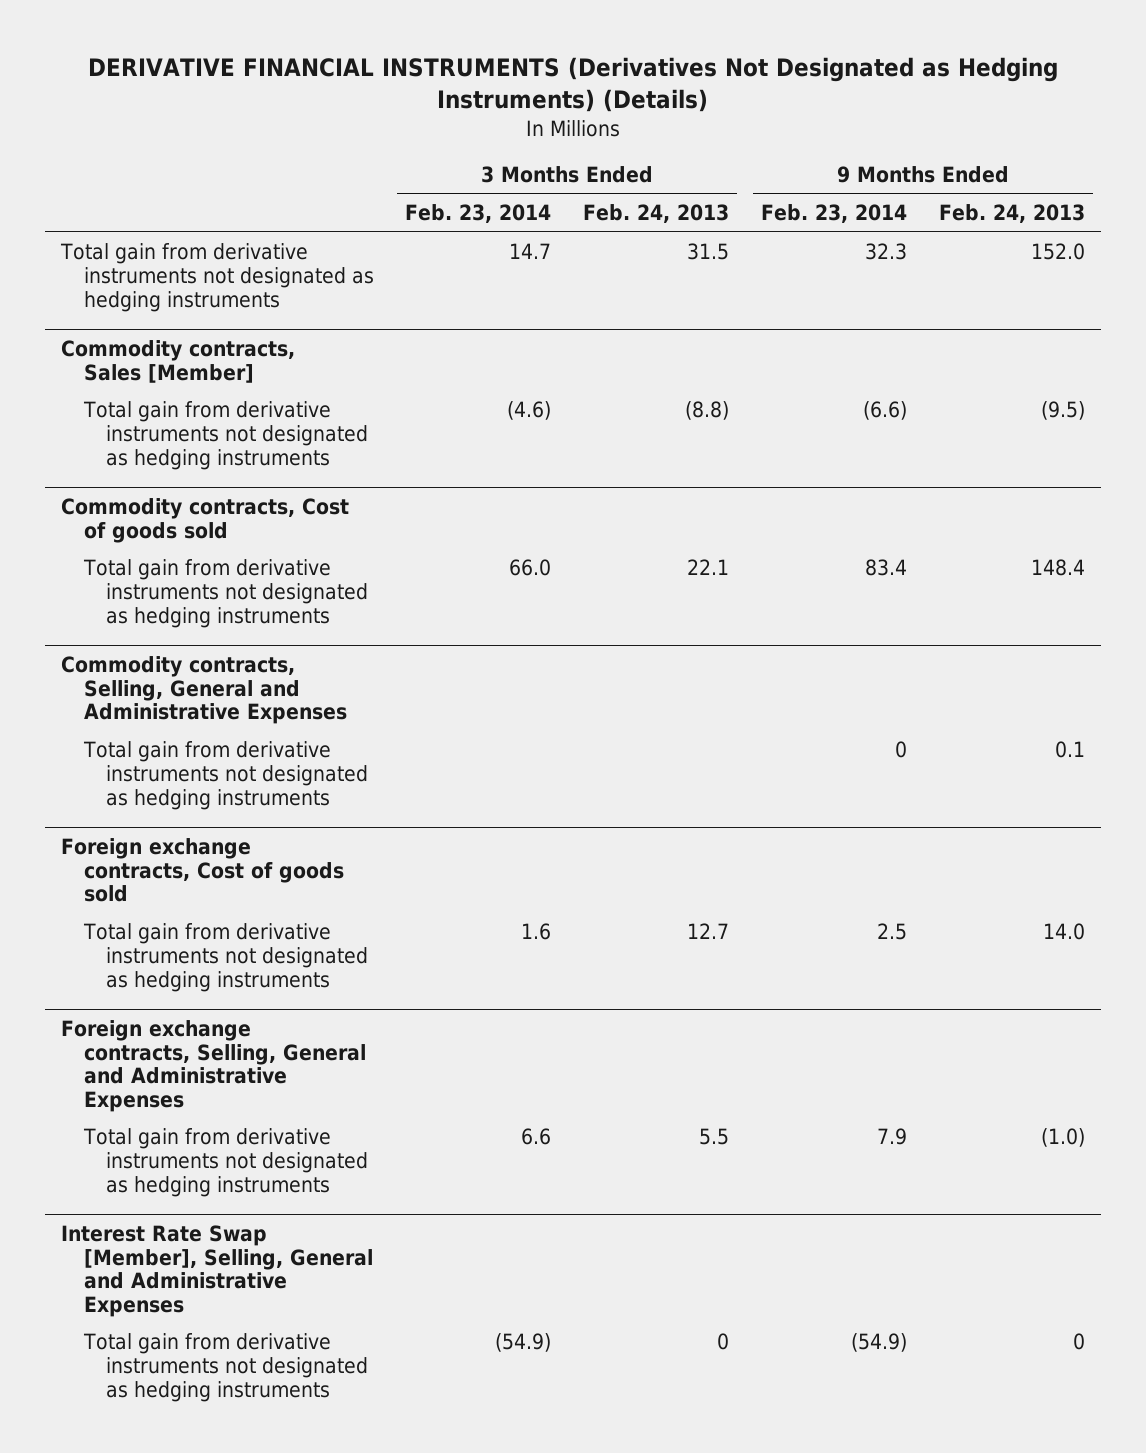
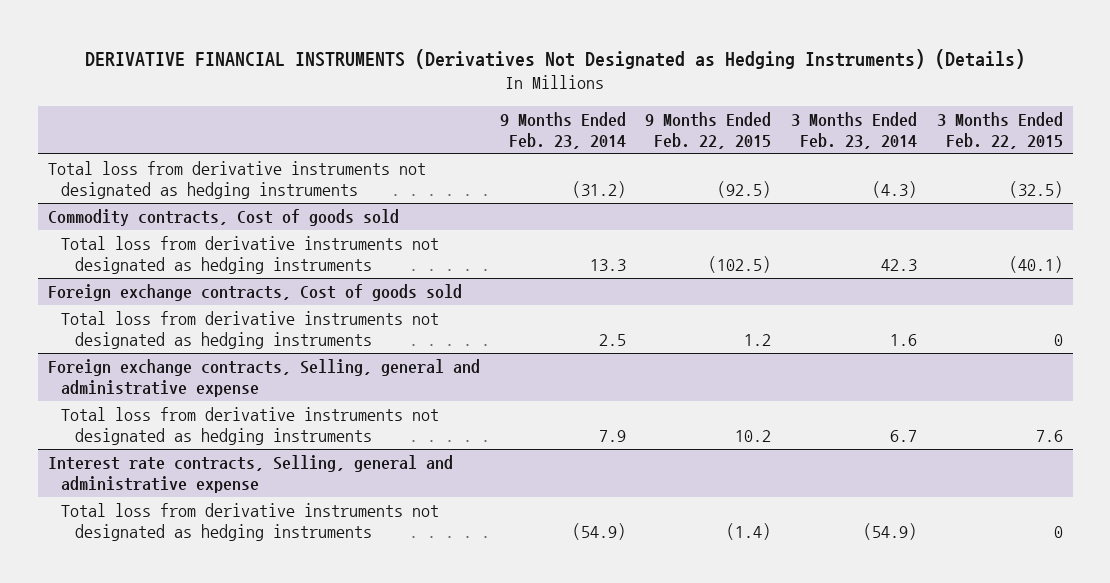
- | 3 Months Ended Feb. 23, 2014 | 3 Months Ended Feb. 24, 2013 | 9 Months Ended Feb. 23, 2014 | 9 Months Ended Feb. 24, 2013
+ | 9 Months Ended Feb. 23, 2014 | 9 Months Ended Feb. 22, 2015 | 3 Months Ended Feb. 23, 2014 | 3 Months Ended Feb. 22, 2015
- Total gain from derivative instruments not designated as hedging instruments | 14.7 | 31.5 | 32.3 | 152.0
- Commodity contracts, Sales [Member]
- Total gain from derivative instruments not designated as hedging instruments | (4.6) | (8.8) | (6.6) | (9.5)
+ Total loss from derivative instruments not designated as hedging instruments | (31.2) | (92.5) | (4.3) | (32.5)
@ Commodity contracts, Cost of goods sold
- Total gain from derivative instruments not designated as hedging instruments | 66.0 | 22.1 | 83.4 | 148.4
- Commodity contracts, Selling, General and Administrative Expenses
- Total gain from derivative instruments not designated as hedging instruments | | | 0 | 0.1
@ Commodity contracts, Cost of goods sold
+ Total loss from derivative instruments not designated as hedging instruments | 13.3 | (102.5) | 42.3 | (40.1)
@ Foreign exchange contracts, Cost of goods sold
- Total gain from derivative instruments not designated as hedging instruments | 1.6 | 12.7 | 2.5 | 14.0
- Foreign exchange contracts, Selling, General and Administrative Expenses
- Total gain from derivative instruments not designated as hedging instruments | 6.6 | 5.5 | 7.9 | (1.0)
- Interest Rate Swap [Member], Selling, General and Administrative Expenses
- Total gain from derivative instruments not designated as hedging instruments | (54.9) | 0 | (54.9) | 0
@ Foreign exchange contracts, Cost of goods sold
+ Total loss from derivative instruments not designated as hedging instruments | 2.5 | 1.2 | 1.6 | 0
+ Foreign exchange contracts, Selling, general and administrative expense
+ Total loss from derivative instruments not designated as hedging instruments | 7.9 | 10.2 | 6.7 | 7.6
+ Interest rate contracts, Selling, general and administrative expense
+ Total loss from derivative instruments not designated as hedging instruments | (54.9) | (1.4) | (54.9) | 0

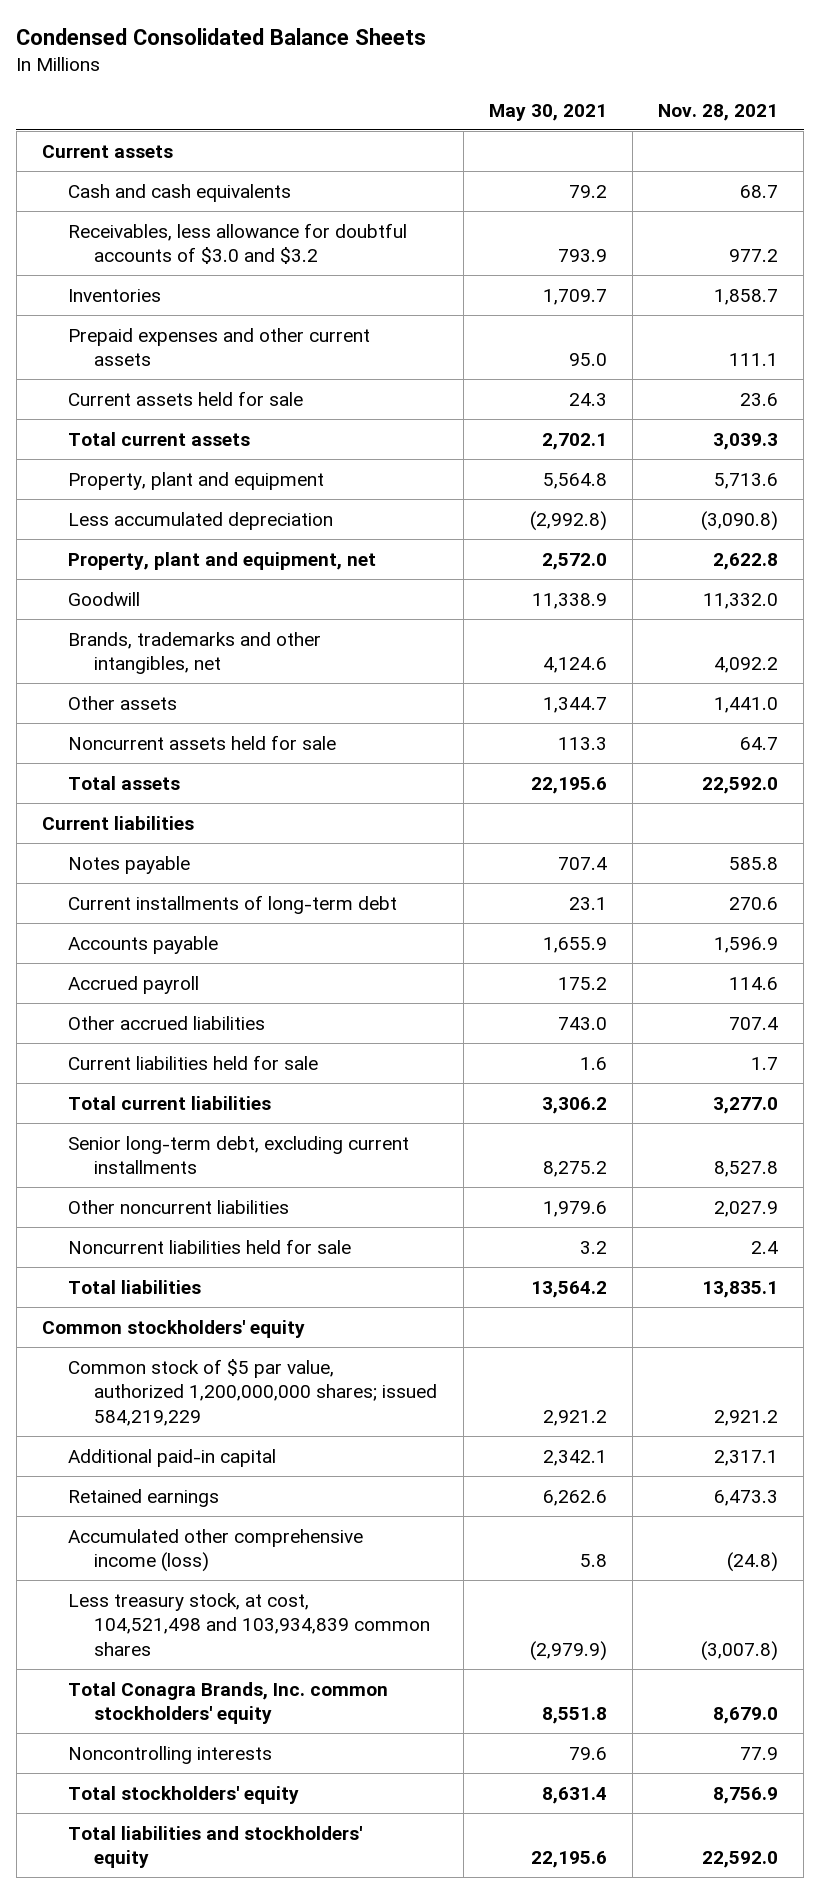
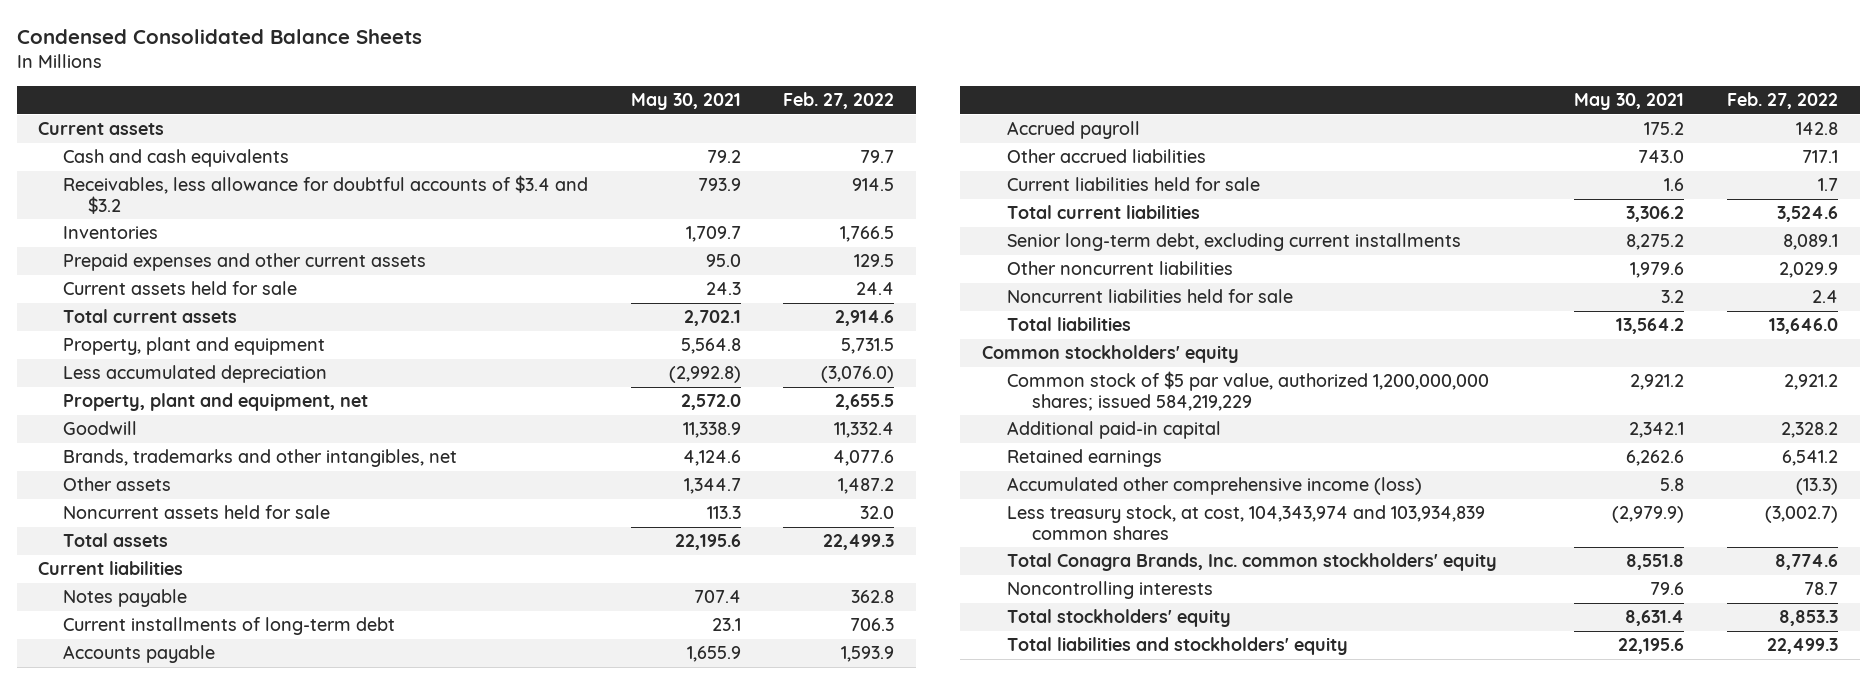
- | May 30, 2021 | Nov. 28, 2021
+ | May 30, 2021 | Feb. 27, 2022
- Receivables, less allowance for doubtful accounts of $3.0 and $3.2 | 793.9 | 977.2
+ Receivables, less allowance for doubtful accounts of $3.4 and $3.2 | 793.9 | 914.5
- Less treasury stock, at cost, 104,521,498 and 103,934,839 common shares | (2,979.9) | (3,007.8)
+ Less treasury stock, at cost, 104,343,974 and 103,934,839 common shares | (2,979.9) | (3,002.7)

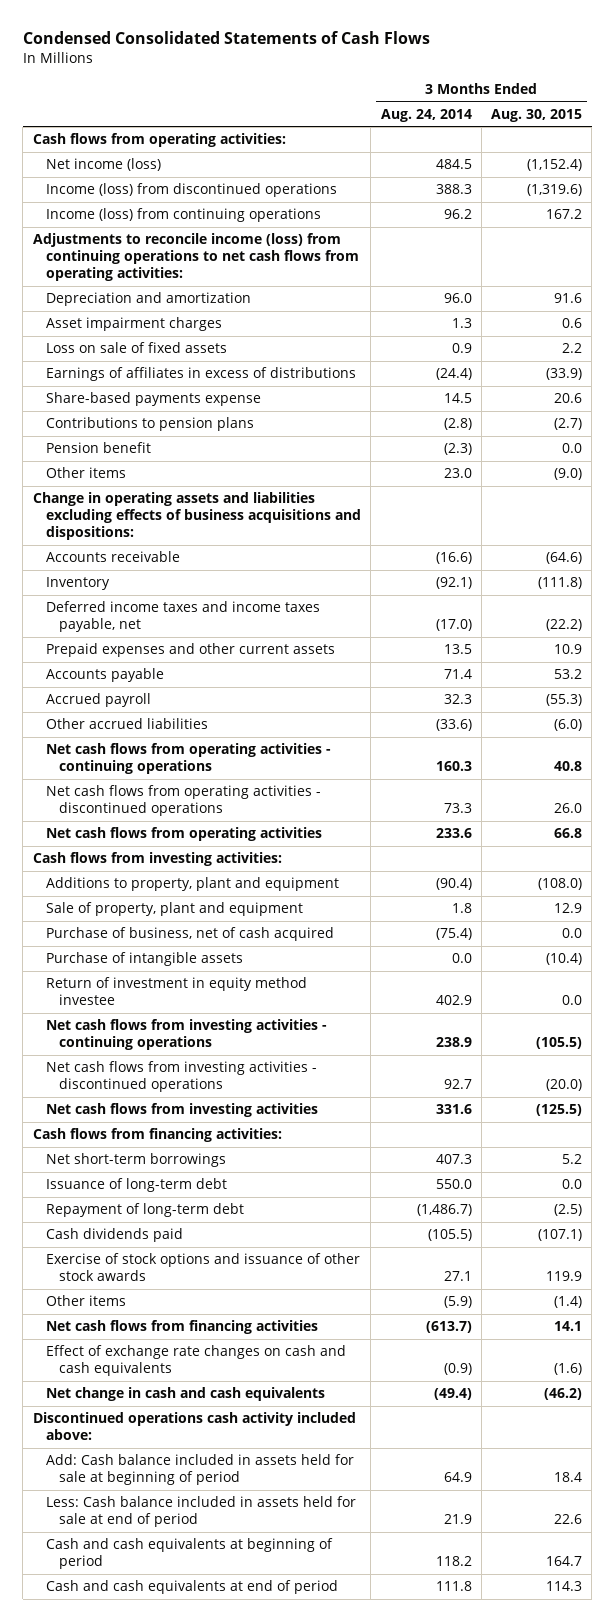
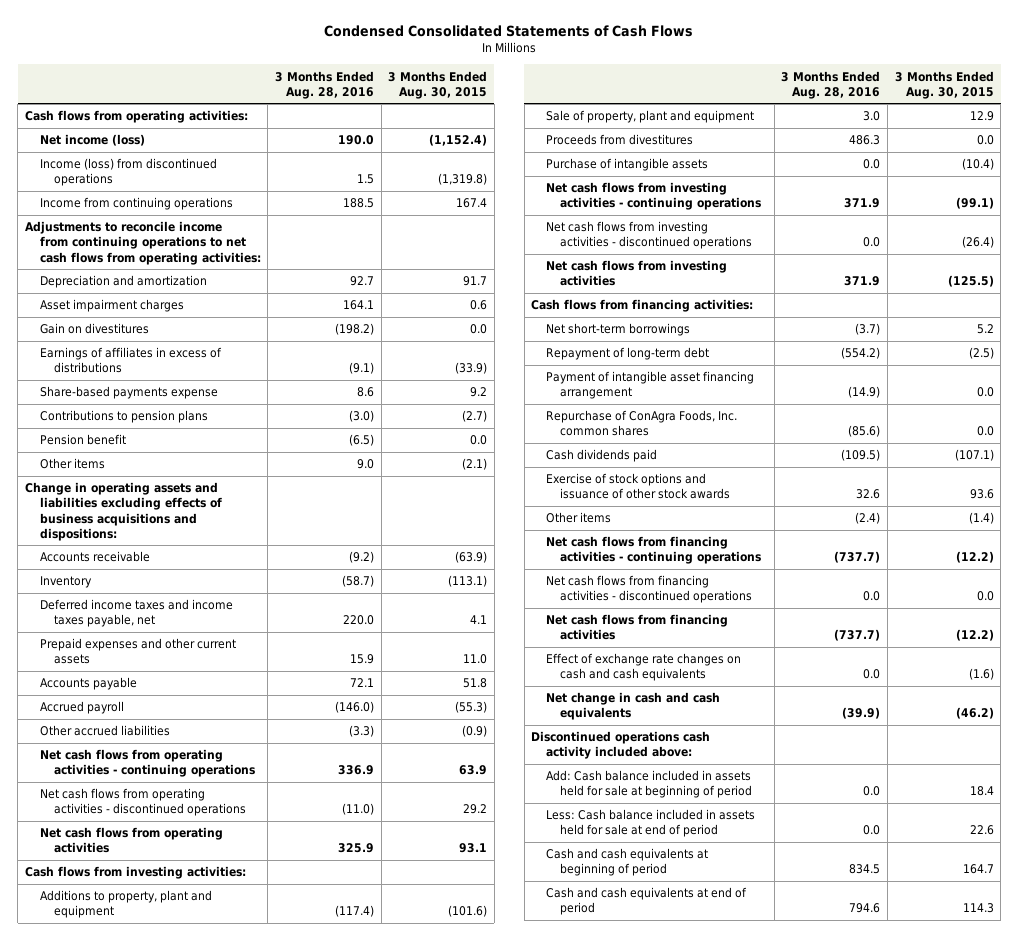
- | 3 Months Ended Aug. 24, 2014 | 3 Months Ended Aug. 30, 2015
+ | 3 Months Ended Aug. 28, 2016 | 3 Months Ended Aug. 30, 2015
- Income (loss) from discontinued operations | 388.3 | (1,319.6)
- Income (loss) from continuing operations | 96.2 | 167.2
- Adjustments to reconcile income (loss) from continuing operations to net cash flows from operating activities:
- Depreciation and amortization | 96.0 | 91.6
+ Income (loss) from discontinued operations | 1.5 | (1,319.8)
+ Income from continuing operations | 188.5 | 167.4
+ Adjustments to reconcile income from continuing operations to net cash flows from operating activities:
+ Depreciation and amortization | 92.7 | 91.7
- Loss on sale of fixed assets | 0.9 | 2.2
+ Gain on divestitures | (198.2) | 0.0
- Share-based payments expense | 14.5 | 20.6
+ Share-based payments expense | 8.6 | 9.2
- Other items | 23.0 | (9.0)
+ Other items | 9.0 | (2.1)
- Accounts receivable | (16.6) | (64.6)
- Inventory | (92.1) | (111.8)
- Deferred income taxes and income taxes payable, net | (17.0) | (22.2)
- Prepaid expenses and other current assets | 13.5 | 10.9
- Accounts payable | 71.4 | 53.2
+ Accounts receivable | (9.2) | (63.9)
+ Inventory | (58.7) | (113.1)
+ Deferred income taxes and income taxes payable, net | 220.0 | 4.1
+ Prepaid expenses and other current assets | 15.9 | 11.0
+ Accounts payable | 72.1 | 51.8
- Other accrued liabilities | (33.6) | (6.0)
- Net cash flows from operating activities - continuing operations | 160.3 | 40.8
- Net cash flows from operating activities - discontinued operations | 73.3 | 26.0
- Net cash flows from operating activities | 233.6 | 66.8
+ Other accrued liabilities | (3.3) | (0.9)
+ Net cash flows from operating activities - continuing operations | 336.9 | 63.9
+ Net cash flows from operating activities - discontinued operations | (11.0) | 29.2
+ Net cash flows from operating activities | 325.9 | 93.1
- Additions to property, plant and equipment | (90.4) | (108.0)
+ Additions to property, plant and equipment | (117.4) | (101.6)
- Purchase of business, net of cash acquired | (75.4) | 0.0
+ Proceeds from divestitures | 486.3 | 0.0
- Return of investment in equity method investee | 402.9 | 0.0
- Net cash flows from investing activities - continuing operations | 238.9 | (105.5)
- Net cash flows from investing activities - discontinued operations | 92.7 | (20.0)
+ Net cash flows from investing activities - continuing operations | 371.9 | (99.1)
+ Net cash flows from investing activities - discontinued operations | 0.0 | (26.4)
- Issuance of long-term debt | 550.0 | 0.0
+ Payment of intangible asset financing arrangement | (14.9) | 0.0
+ Repurchase of ConAgra Foods, Inc. common shares | (85.6) | 0.0
- Exercise of stock options and issuance of other stock awards | 27.1 | 119.9
+ Exercise of stock options and issuance of other stock awards | 32.6 | 93.6
- Net cash flows from financing activities | (613.7) | 14.1
+ Net cash flows from financing activities - continuing operations | (737.7) | (12.2)
+ Net cash flows from financing activities - discontinued operations | 0.0 | 0.0
+ Net cash flows from financing activities | (737.7) | (12.2)

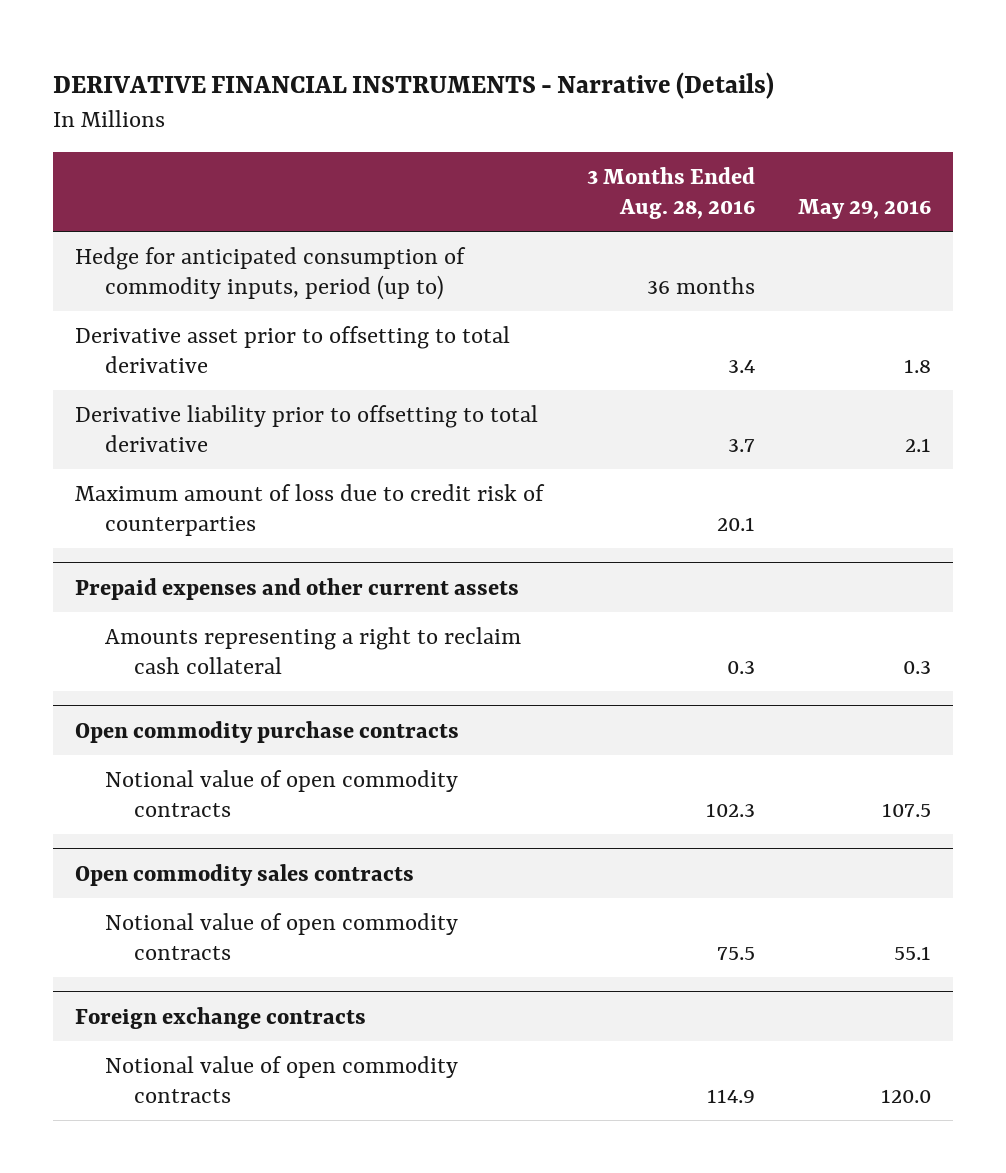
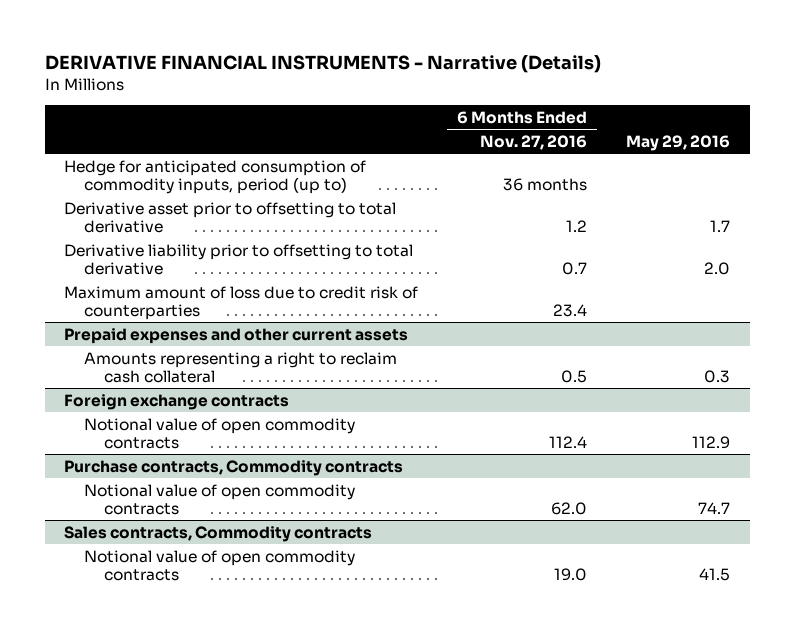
- | 3 Months Ended Aug. 28, 2016 | May 29, 2016
+ | 6 Months Ended Nov. 27, 2016 | May 29, 2016
- Derivative asset prior to offsetting to total derivative | 3.4 | 1.8
- Derivative liability prior to offsetting to total derivative | 3.7 | 2.1
+ Derivative asset prior to offsetting to total derivative | 1.2 | 1.7
+ Derivative liability prior to offsetting to total derivative | 0.7 | 2.0
- Open commodity purchase contracts
- Notional value of open commodity contracts | 102.3 | 107.5
- Open commodity sales contracts
- Notional value of open commodity contracts | 75.5 | 55.1
@ Foreign exchange contracts
- Notional value of open commodity contracts | 114.9 | 120.0
+ Notional value of open commodity contracts | 112.4 | 112.9
+ Purchase contracts, Commodity contracts
+ Notional value of open commodity contracts | 62.0 | 74.7
+ Sales contracts, Commodity contracts
+ Notional value of open commodity contracts | 19.0 | 41.5

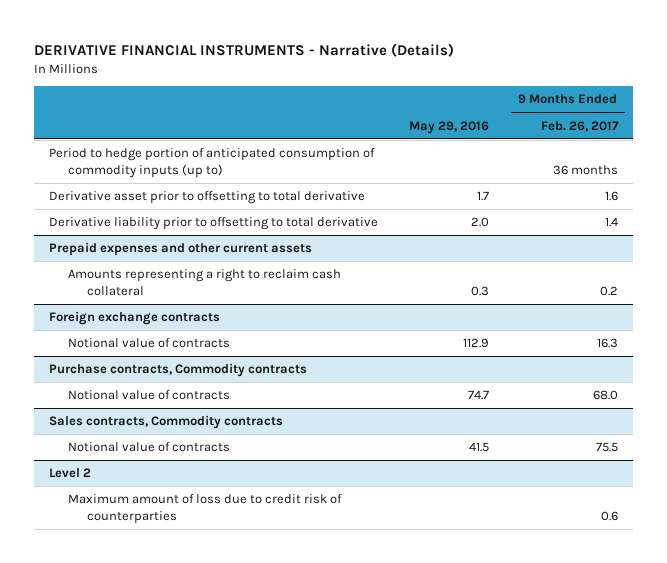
- | 6 Months Ended Nov. 27, 2016 | May 29, 2016
+ | May 29, 2016 | 9 Months Ended Feb. 26, 2017
- Hedge for anticipated consumption of commodity inputs, period (up to) | 36 months |
+ Period to hedge portion of anticipated consumption of commodity inputs (up to) | | 36 months
- Maximum amount of loss due to credit risk of counterparties | 23.4 |
@ Foreign exchange contracts
- Notional value of open commodity contracts | 112.4 | 112.9
+ Notional value of contracts | 112.9 | 16.3
@ Purchase contracts, Commodity contracts
- Notional value of open commodity contracts | 62.0 | 74.7
+ Notional value of contracts | 74.7 | 68.0
@ Sales contracts, Commodity contracts
- Notional value of open commodity contracts | 19.0 | 41.5
+ Notional value of contracts | 41.5 | 75.5
+ Level 2
+ Maximum amount of loss due to credit risk of counterparties | | 0.6

